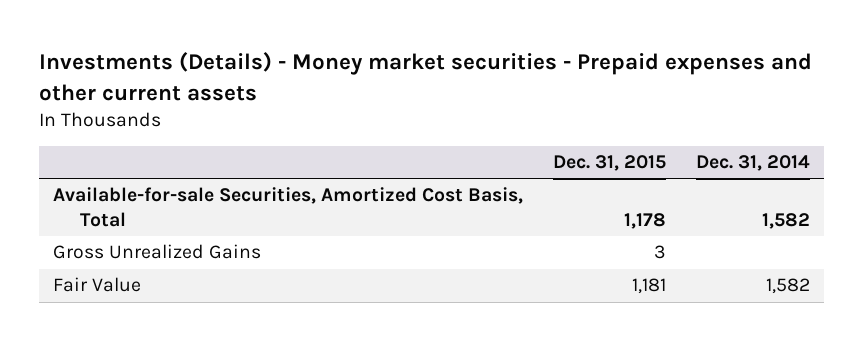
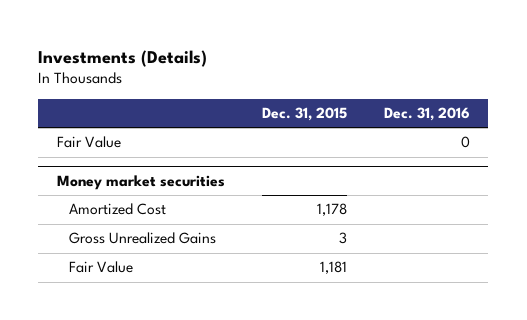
- Investments (Details) - Money market securities - Prepaid expenses and other current assets
+ Investments (Details)
- | Dec. 31, 2015 | Dec. 31, 2014
+ | Dec. 31, 2015 | Dec. 31, 2016
- Available-for-sale Securities, Amortized Cost Basis, Total | 1,178 | 1,582
+ Fair Value | | 0
+ Money market securities
+ Amortized Cost | 1,178 |

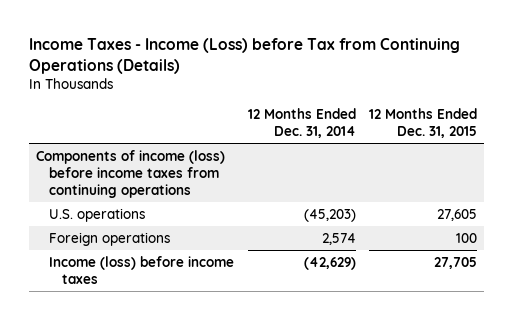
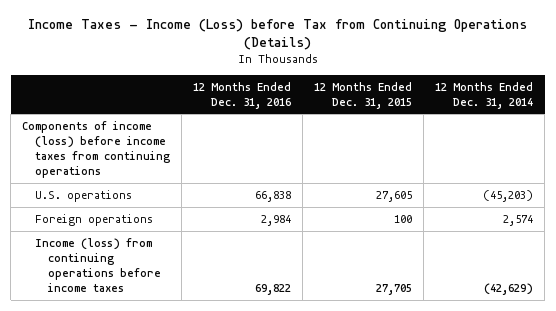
- | 12 Months Ended Dec. 31, 2014 | 12 Months Ended Dec. 31, 2015
+ | 12 Months Ended Dec. 31, 2016 | 12 Months Ended Dec. 31, 2015 | 12 Months Ended Dec. 31, 2014
- Income (loss) before income taxes | (42,629) | 27,705
+ Income (loss) from continuing operations before income taxes | 69,822 | 27,705 | (42,629)

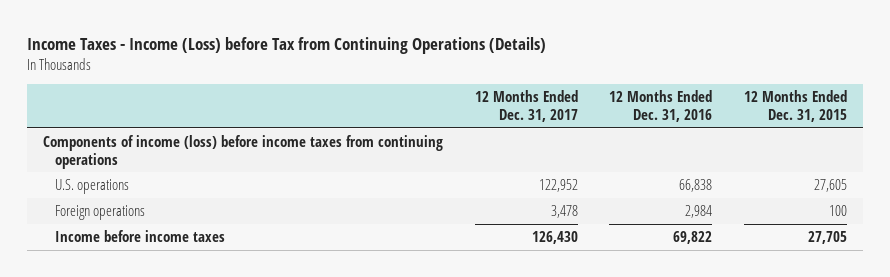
- | 12 Months Ended Dec. 31, 2016 | 12 Months Ended Dec. 31, 2015 | 12 Months Ended Dec. 31, 2014
+ | 12 Months Ended Dec. 31, 2017 | 12 Months Ended Dec. 31, 2016 | 12 Months Ended Dec. 31, 2015
- Income (loss) from continuing operations before income taxes | 69,822 | 27,705 | (42,629)
+ Income before income taxes | 126,430 | 69,822 | 27,705

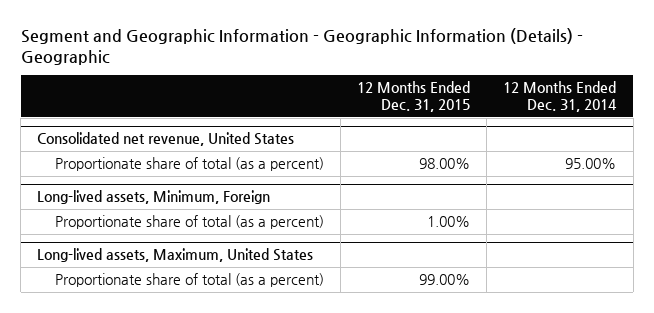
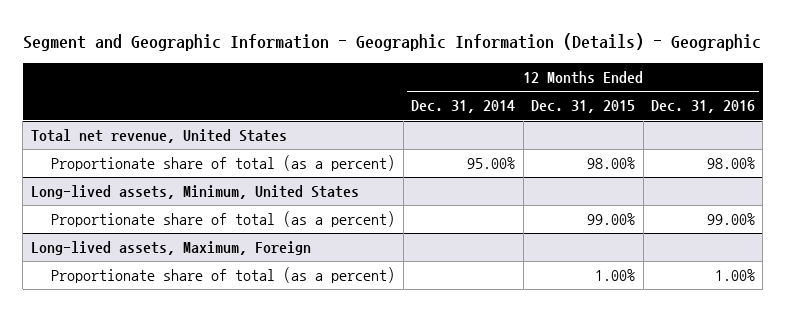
- | 12 Months Ended Dec. 31, 2015 | 12 Months Ended Dec. 31, 2014
+ | 12 Months Ended Dec. 31, 2014 | 12 Months Ended Dec. 31, 2015 | 12 Months Ended Dec. 31, 2016
- Consolidated net revenue, United States
+ Total net revenue, United States
- Long-lived assets, Minimum, Foreign
- Proportionate share of total (as a percent) | 1.00% |
- Long-lived assets, Maximum, United States
+ Long-lived assets, Minimum, United States
+ Long-lived assets, Maximum, Foreign
+ Proportionate share of total (as a percent) | | 1.00% | 1.00%

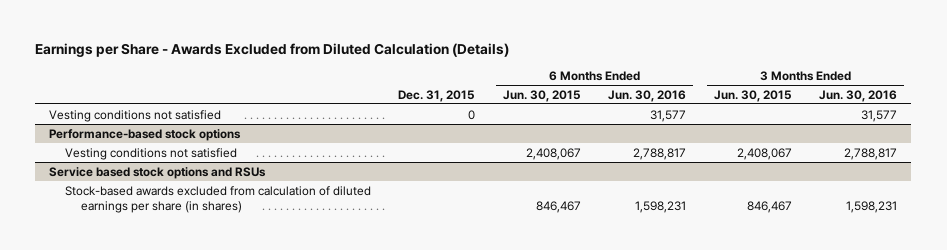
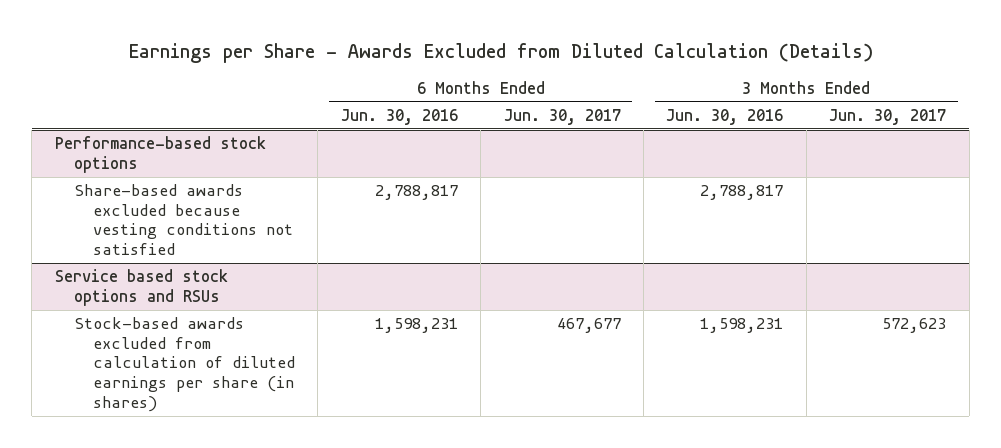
- | Dec. 31, 2015 | 6 Months Ended Jun. 30, 2015 | 6 Months Ended Jun. 30, 2016 | 3 Months Ended Jun. 30, 2015 | 3 Months Ended Jun. 30, 2016
+ | 6 Months Ended Jun. 30, 2016 | 6 Months Ended Jun. 30, 2017 | 3 Months Ended Jun. 30, 2016 | 3 Months Ended Jun. 30, 2017
- Vesting conditions not satisfied | 0 | | 31,577 | | 31,577
@ Performance-based stock options
- Vesting conditions not satisfied | | 2,408,067 | 2,788,817 | 2,408,067 | 2,788,817
+ Share-based awards excluded because vesting conditions not satisfied | 2,788,817 | | 2,788,817 |

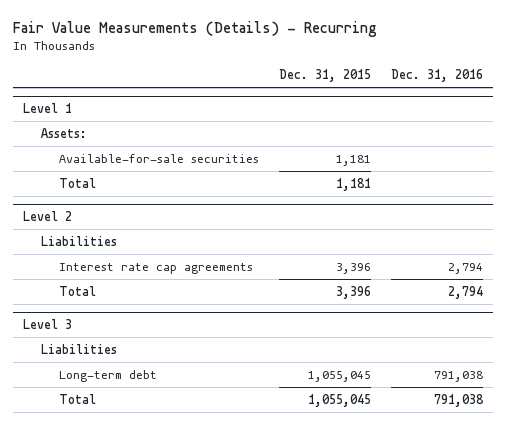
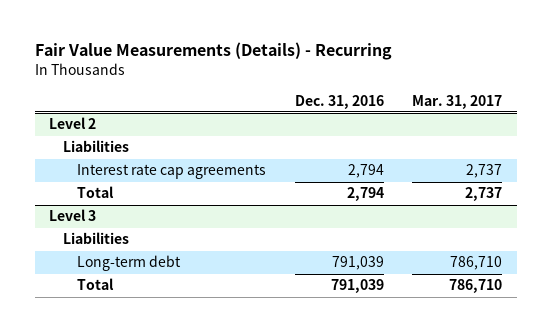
- | Dec. 31, 2015 | Dec. 31, 2016
+ | Dec. 31, 2016 | Mar. 31, 2017
- Level 1
- Assets:
- Available-for-sale securities | 1,181 |
- Total | 1,181 |
@ Level 3
- Long-term debt | 1,055,045 | 791,038
- Total | 1,055,045 | 791,038
+ Long-term debt | 791,039 | 786,710
+ Total | 791,039 | 786,710

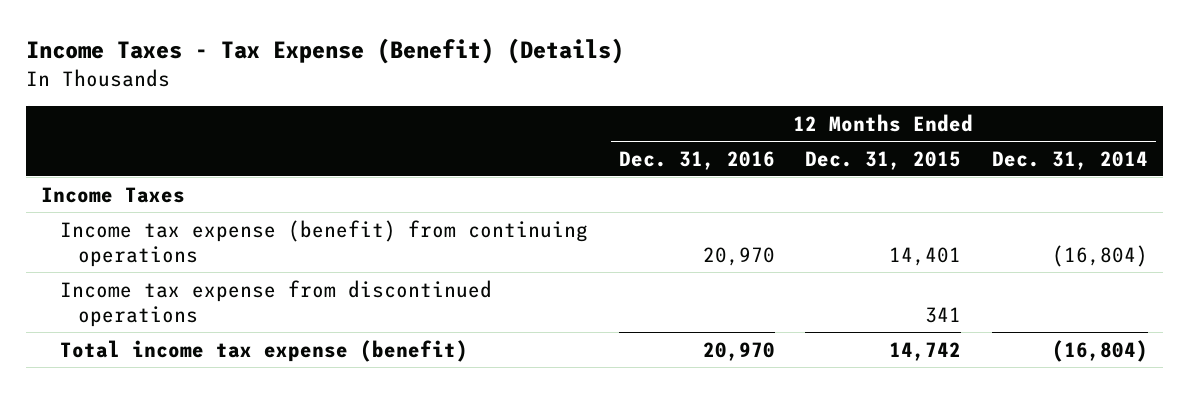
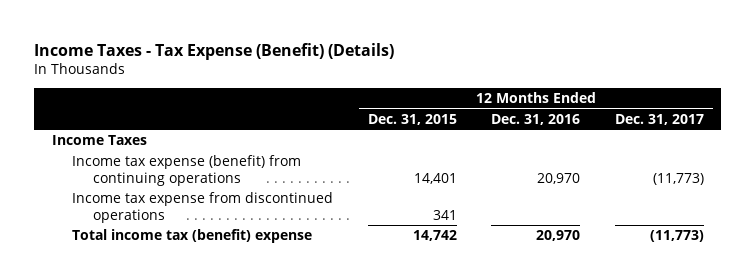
- | 12 Months Ended Dec. 31, 2016 | 12 Months Ended Dec. 31, 2015 | 12 Months Ended Dec. 31, 2014
+ | 12 Months Ended Dec. 31, 2015 | 12 Months Ended Dec. 31, 2016 | 12 Months Ended Dec. 31, 2017
- Total income tax expense (benefit) | 20,970 | 14,742 | (16,804)
+ Total income tax (benefit) expense | 14,742 | 20,970 | (11,773)

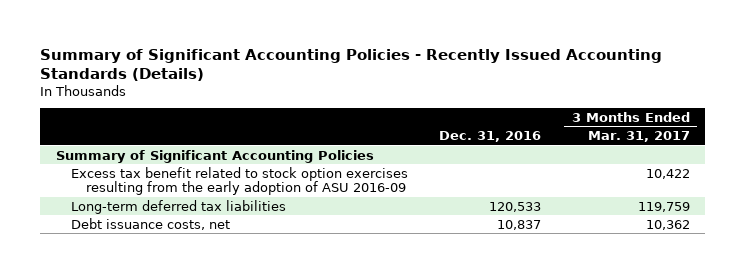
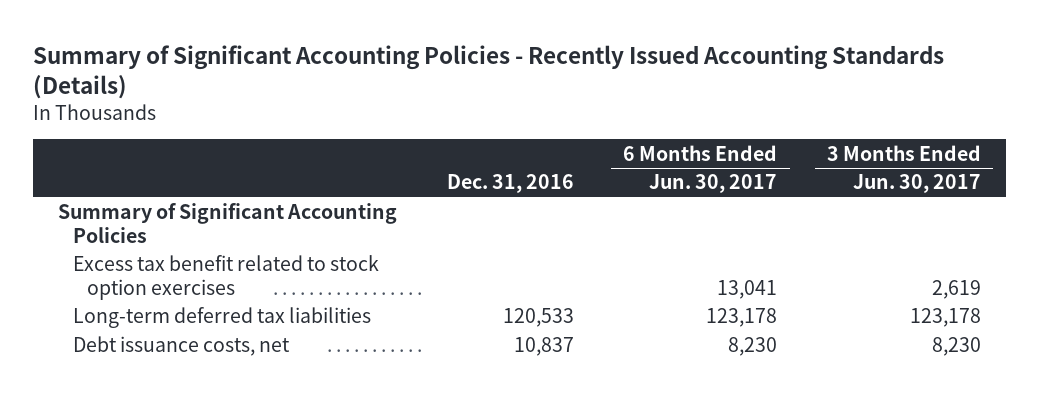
- | Dec. 31, 2016 | 3 Months Ended Mar. 31, 2017
+ | Dec. 31, 2016 | 6 Months Ended Jun. 30, 2017 | 3 Months Ended Jun. 30, 2017
- Excess tax benefit related to stock option exercises resulting from the early adoption of ASU 2016-09 | | 10,422
+ Excess tax benefit related to stock option exercises | | 13,041 | 2,619

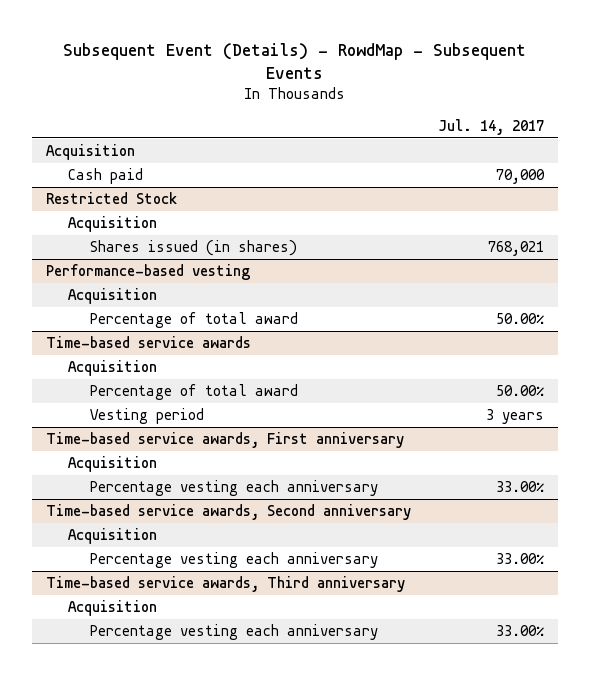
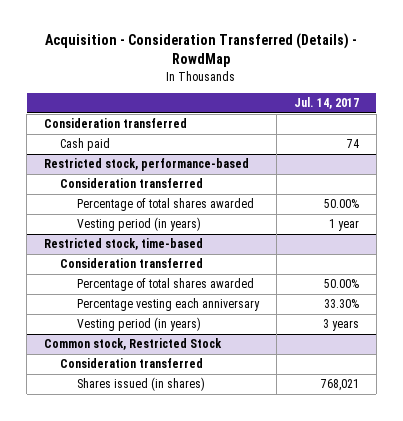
- Subsequent Event (Details) - RowdMap - Subsequent Events
+ Acquisition - Consideration Transferred (Details) - RowdMap
- Acquisition
- Cash paid | 70,000
- Restricted Stock
- Acquisition
+ Consideration transferred
+ Cash paid | 74
+ Restricted stock, performance-based
+ Consideration transferred
+ Percentage of total shares awarded | 50.00%
+ Vesting period (in years) | 1 year
+ Restricted stock, time-based
+ Consideration transferred
+ Percentage of total shares awarded | 50.00%
+ Percentage vesting each anniversary | 33.30%
+ Vesting period (in years) | 3 years
+ Common stock, Restricted Stock
+ Consideration transferred
- Performance-based vesting
- Acquisition
- Percentage of total award | 50.00%
- Time-based service awards
- Acquisition
- Percentage of total award | 50.00%
- Vesting period | 3 years
- Time-based service awards, First anniversary
- Acquisition
- Percentage vesting each anniversary | 33.00%
- Time-based service awards, Second anniversary
- Acquisition
- Percentage vesting each anniversary | 33.00%
- Time-based service awards, Third anniversary
- Acquisition
- Percentage vesting each anniversary | 33.00%

